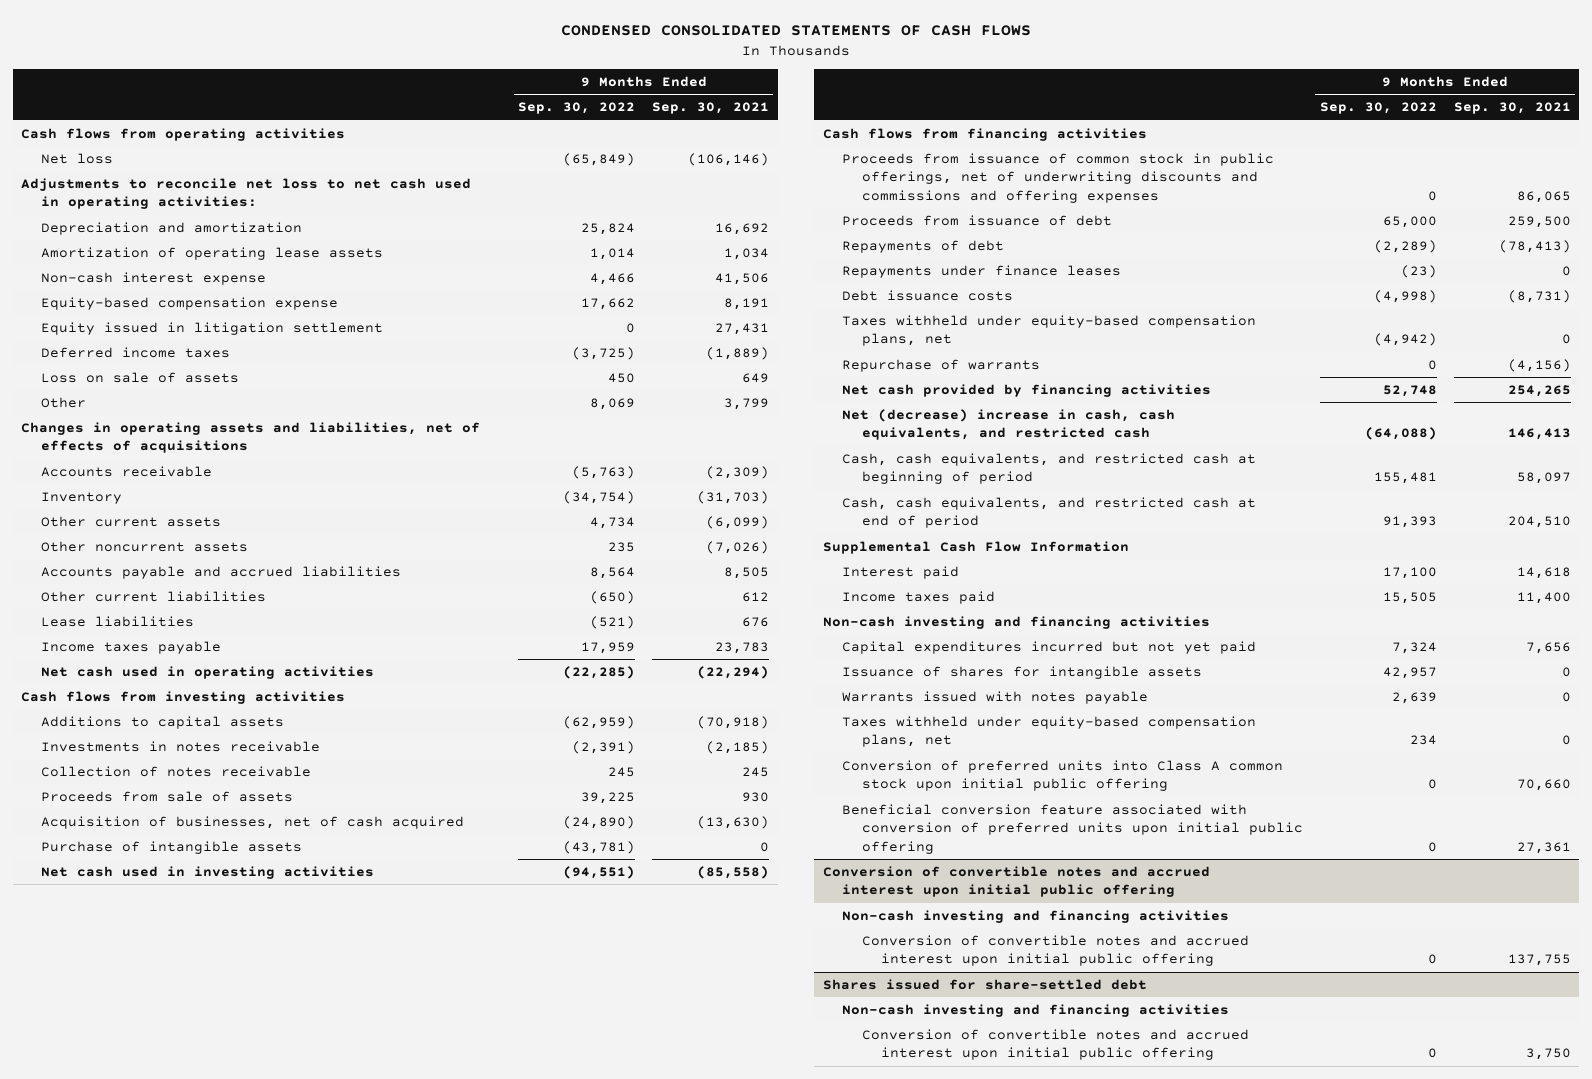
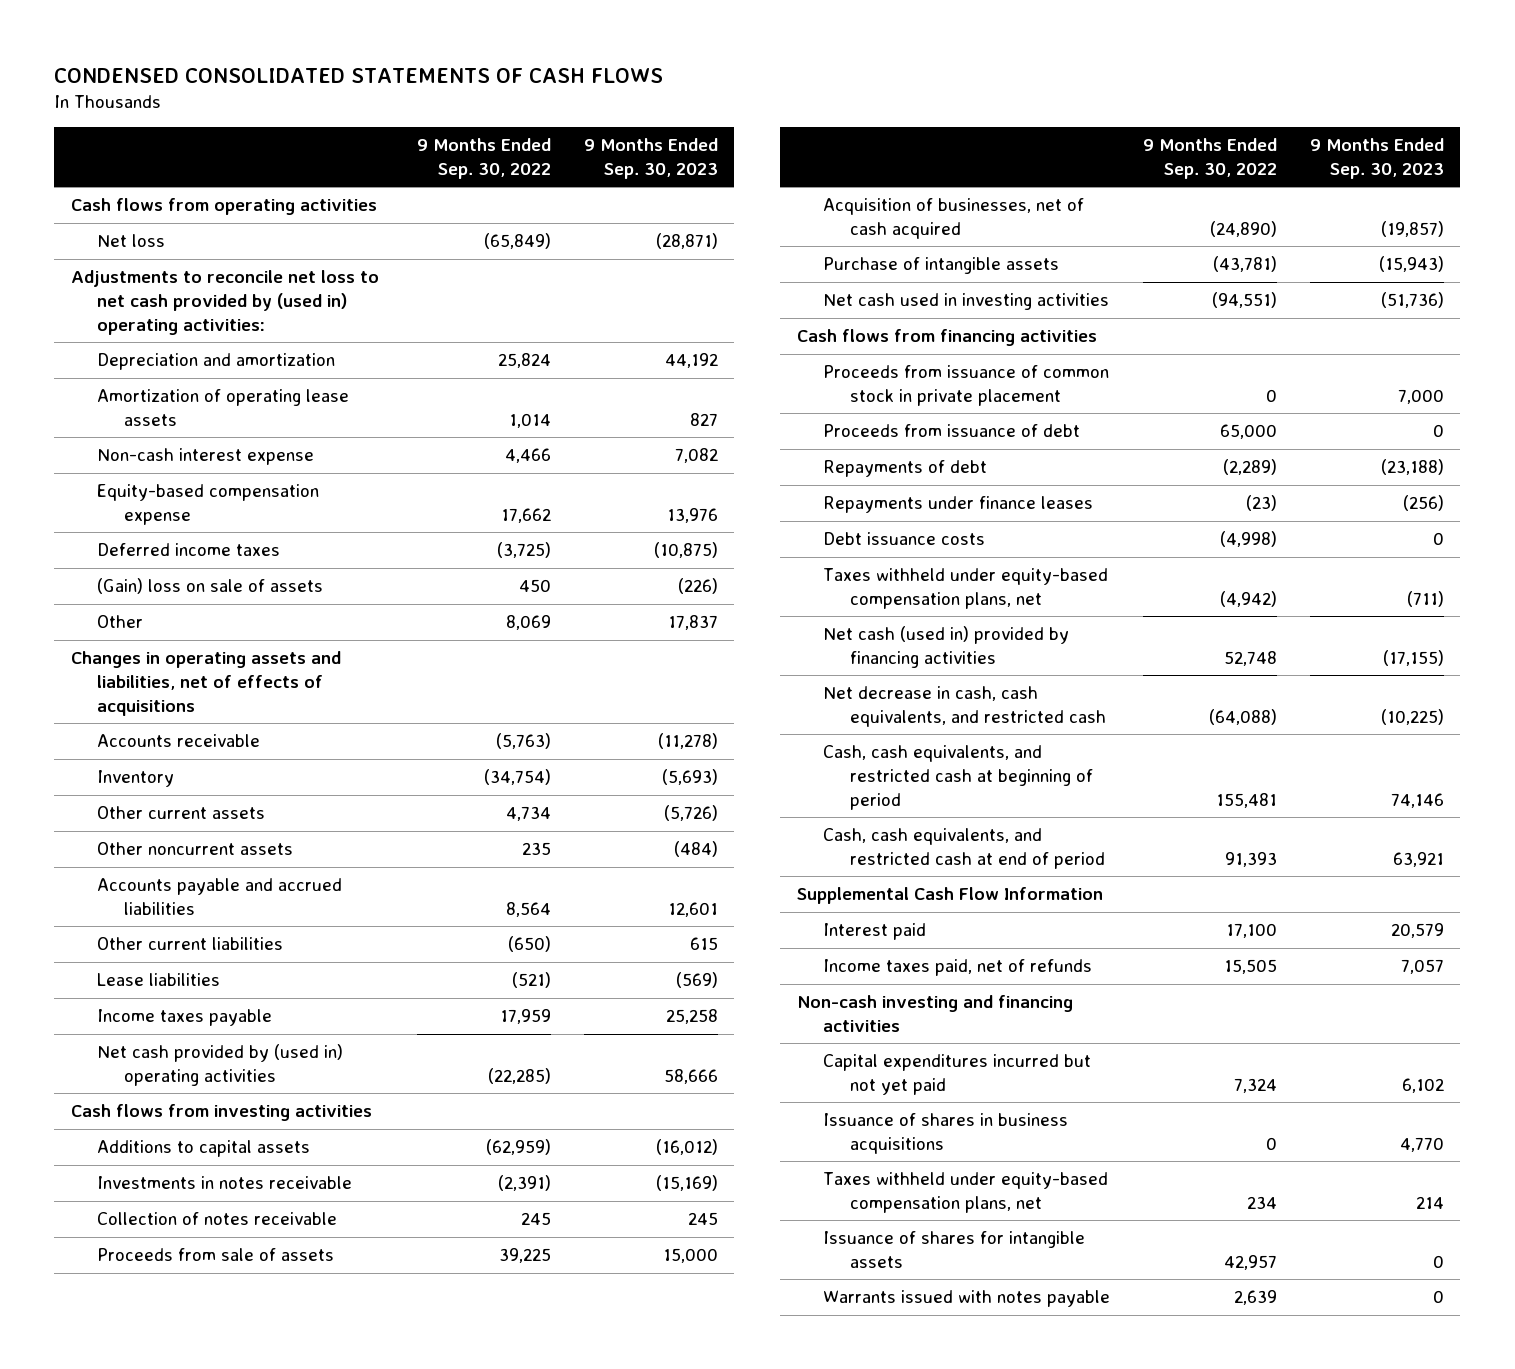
- | 9 Months Ended Sep. 30, 2022 | 9 Months Ended Sep. 30, 2021
+ | 9 Months Ended Sep. 30, 2022 | 9 Months Ended Sep. 30, 2023
- Adjustments to reconcile net loss to net cash used in operating activities:
+ Adjustments to reconcile net loss to net cash provided by (used in) operating activities:
- Equity issued in litigation settlement | 0 | 27,431
- Loss on sale of assets | 450 | 649
+ (Gain) loss on sale of assets | 450 | (226)
- Net cash used in operating activities | (22,285) | (22,294)
+ Net cash provided by (used in) operating activities | (22,285) | 58,666
- Proceeds from issuance of common stock in public offerings, net of underwriting discounts and commissions and offering expenses | 0 | 86,065
+ Proceeds from issuance of common stock in private placement | 0 | 7,000
- Repurchase of warrants | 0 | (4,156)
- Net cash provided by financing activities | 52,748 | 254,265
- Net (decrease) increase in cash, cash equivalents, and restricted cash | (64,088) | 146,413
+ Net cash (used in) provided by financing activities | 52,748 | (17,155)
+ Net decrease in cash, cash equivalents, and restricted cash | (64,088) | (10,225)
- Income taxes paid | 15,505 | 11,400
+ Income taxes paid, net of refunds | 15,505 | 7,057
+ Issuance of shares in business acquisitions | 0 | 4,770
moved up: Taxes withheld under equity-based compensation plans, net | 234 | 214
- Conversion of preferred units into Class A common stock upon initial public offering | 0 | 70,660
- Beneficial conversion feature associated with conversion of preferred units upon initial public offering | 0 | 27,361
- Conversion of convertible notes and accrued interest upon initial public offering
- Non-cash investing and financing activities
- Conversion of convertible notes and accrued interest upon initial public offering | 0 | 137,755
- Shares issued for share-settled debt
- Non-cash investing and financing activities
- Conversion of convertible notes and accrued interest upon initial public offering | 0 | 3,750

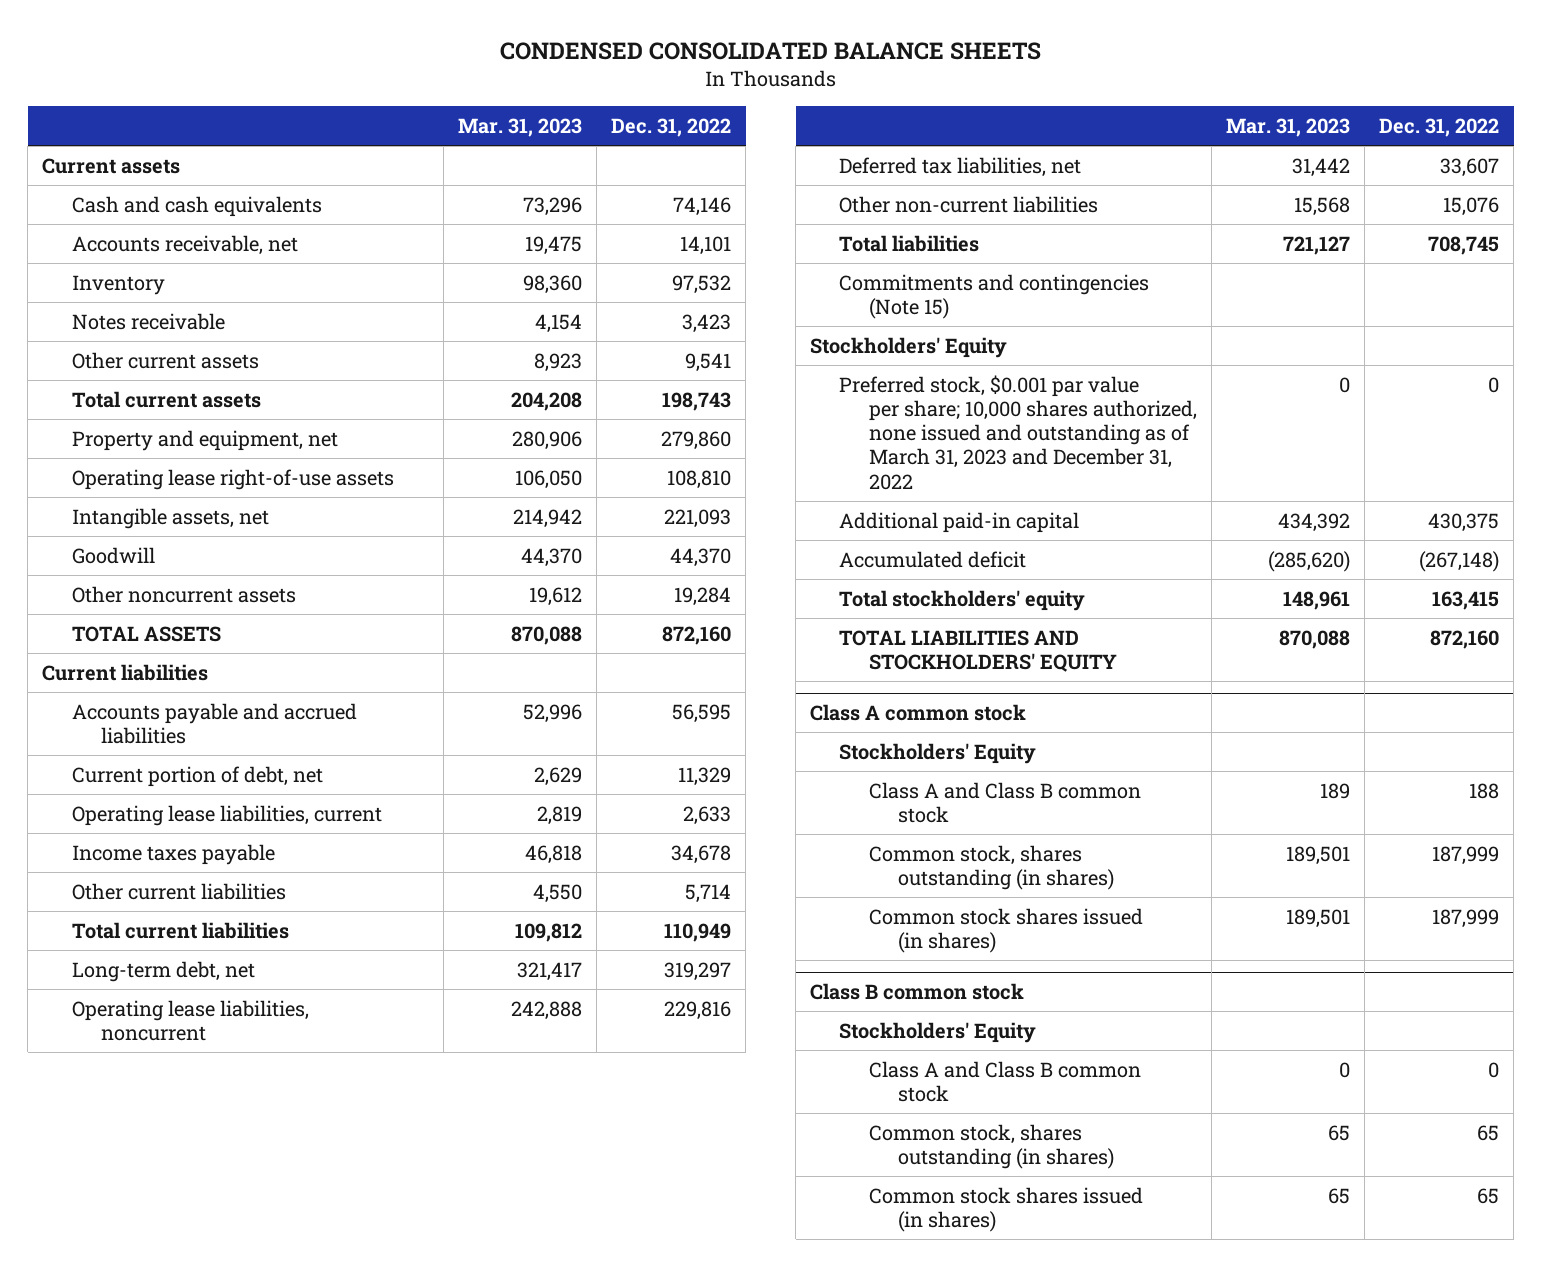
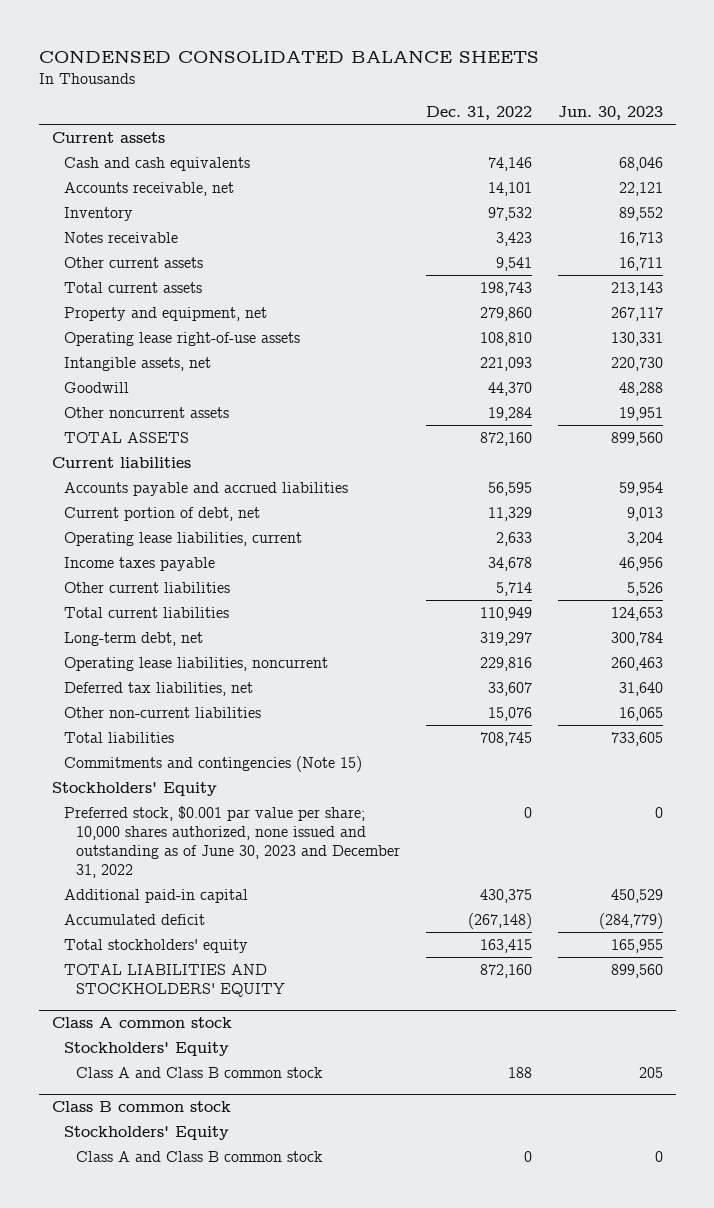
- | Mar. 31, 2023 | Dec. 31, 2022
+ | Dec. 31, 2022 | Jun. 30, 2023
- Preferred stock, $0.001 par value per share; 10,000 shares authorized, none issued and outstanding as of March 31, 2023 and December 31, 2022 | 0 | 0
+ Preferred stock, $0.001 par value per share; 10,000 shares authorized, none issued and outstanding as of June 30, 2023 and December 31, 2022 | 0 | 0
@ Class A common stock
- Common stock, shares outstanding (in shares) | 189,501 | 187,999
- Common stock shares issued (in shares) | 189,501 | 187,999
@ Class B common stock
- Common stock, shares outstanding (in shares) | 65 | 65
- Common stock shares issued (in shares) | 65 | 65

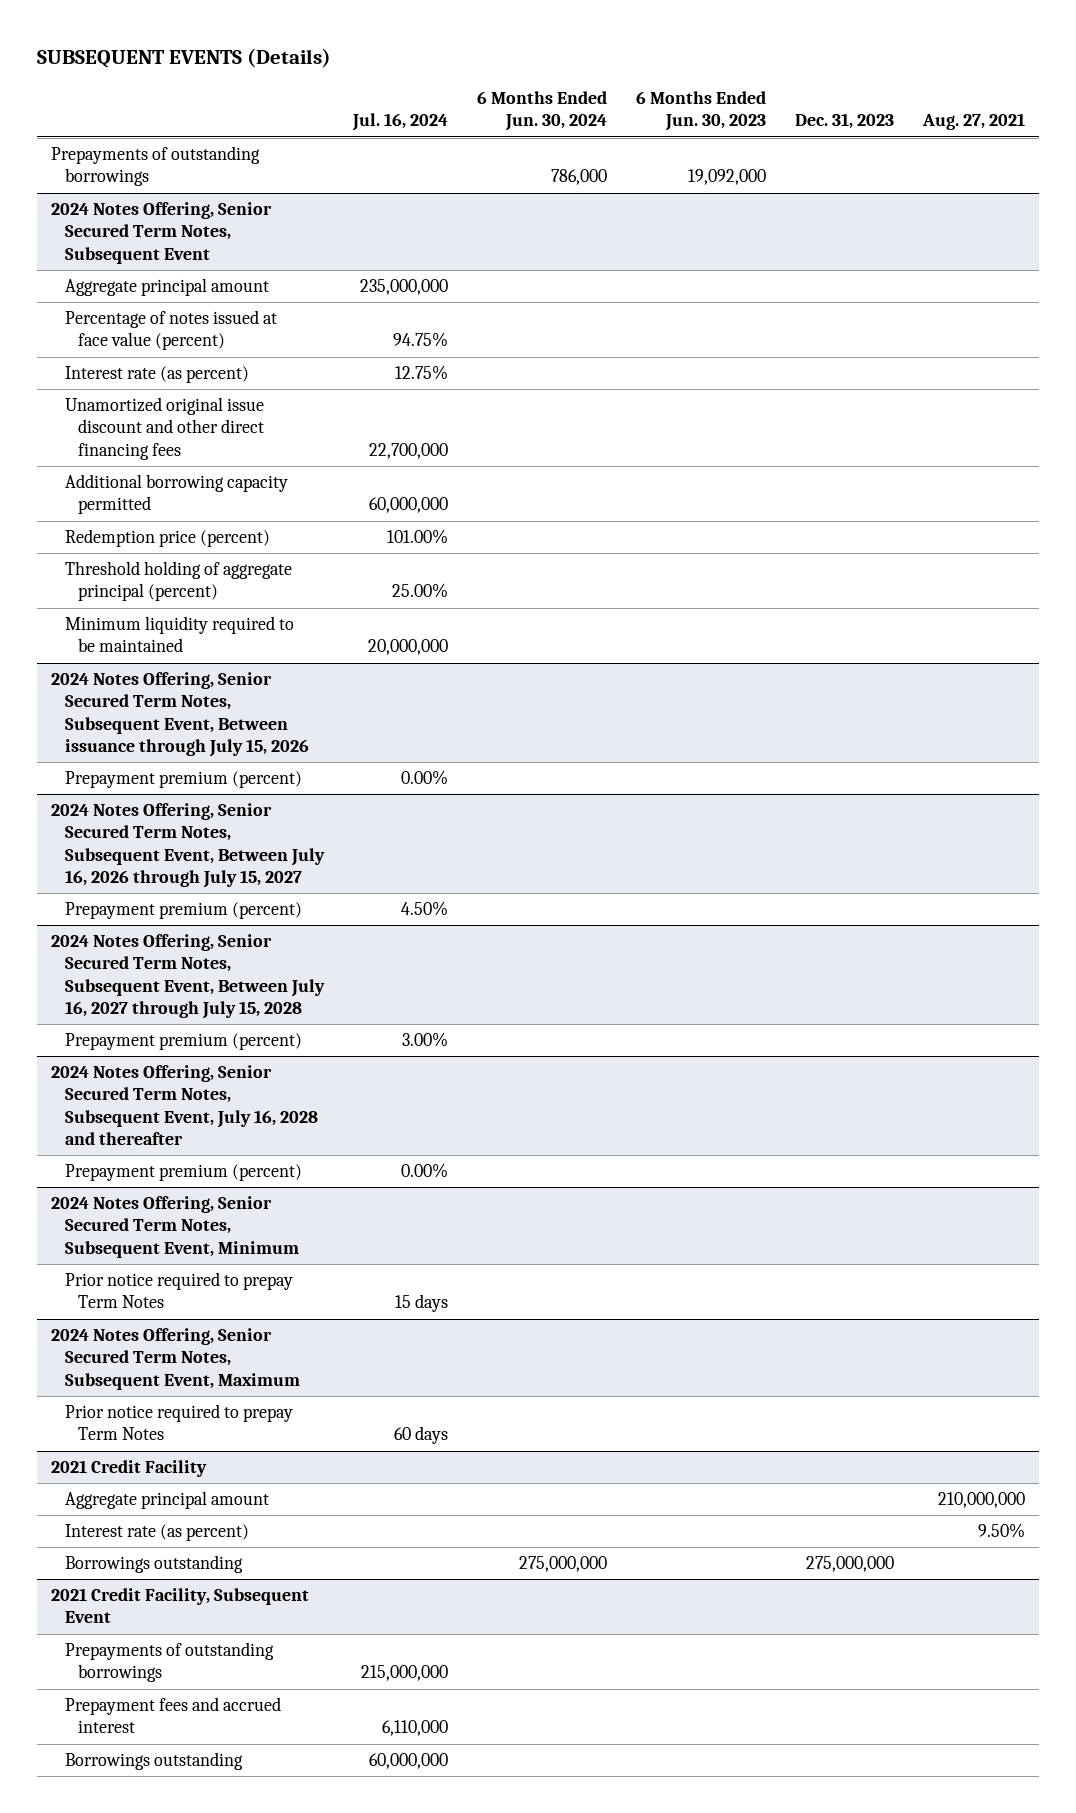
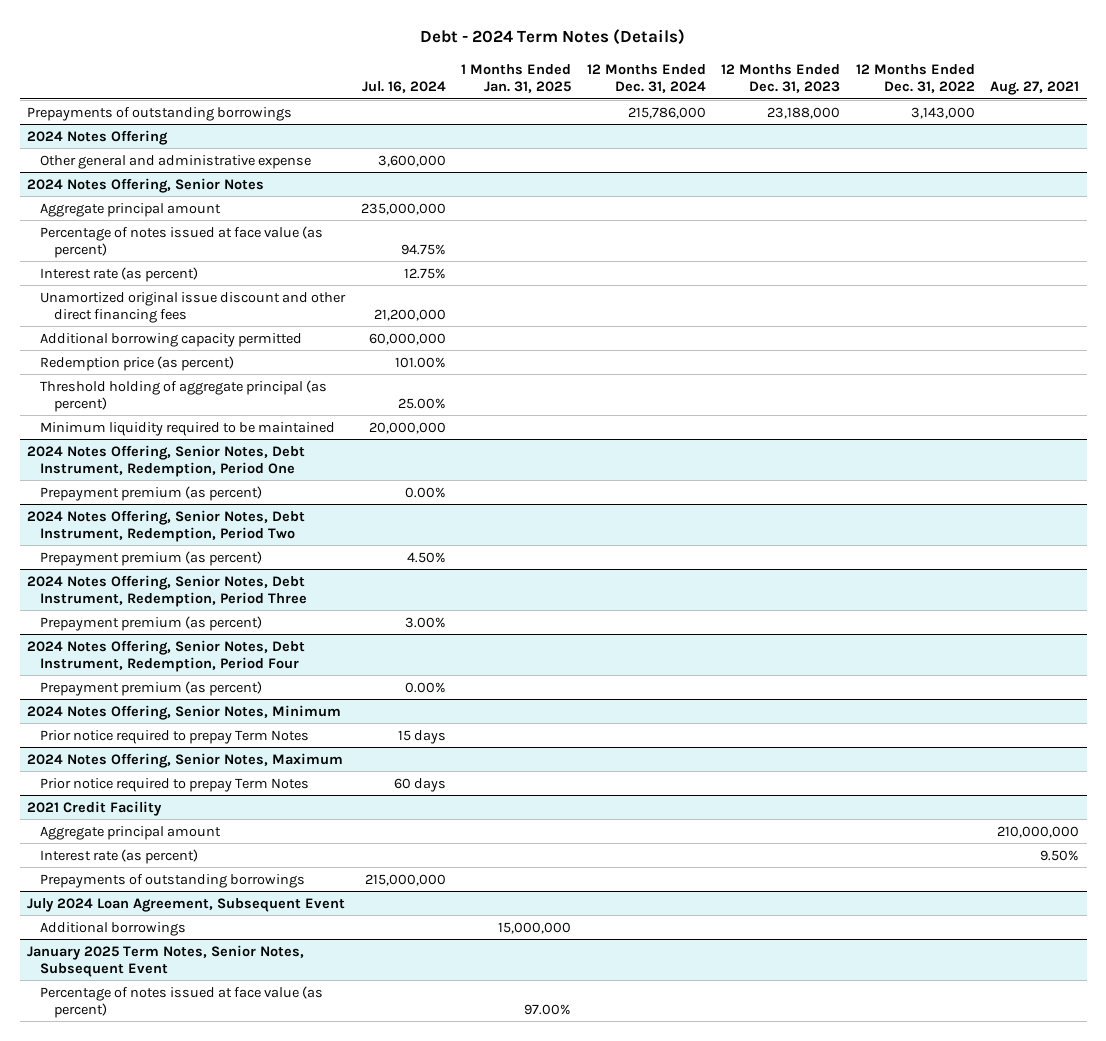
- SUBSEQUENT EVENTS (Details)
+ Debt - 2024 Term Notes (Details)
- | Jul. 16, 2024 | 6 Months Ended Jun. 30, 2024 | 6 Months Ended Jun. 30, 2023 | Dec. 31, 2023 | Aug. 27, 2021
+ | Jul. 16, 2024 | 1 Months Ended Jan. 31, 2025 | 12 Months Ended Dec. 31, 2024 | 12 Months Ended Dec. 31, 2023 | 12 Months Ended Dec. 31, 2022 | Aug. 27, 2021
- 2024 Notes Offering, Senior Secured Term Notes, Subsequent Event
+ 2024 Notes Offering
+ Other general and administrative expense | 3,600,000 | | | | |
+ 2024 Notes Offering, Senior Notes
- Percentage of notes issued at face value (percent) | 94.75% | | | |
+ Percentage of notes issued at face value (as percent) | 94.75% | | | | |
- Unamortized original issue discount and other direct financing fees | 22,700,000 | | | |
+ Unamortized original issue discount and other direct financing fees | 21,200,000 | | | | |
- Redemption price (percent) | 101.00% | | | |
- Threshold holding of aggregate principal (percent) | 25.00% | | | |
+ Redemption price (as percent) | 101.00% | | | | |
+ Threshold holding of aggregate principal (as percent) | 25.00% | | | | |
- 2024 Notes Offering, Senior Secured Term Notes, Subsequent Event, Between issuance through July 15, 2026
- Prepayment premium (percent) | 0.00% | | | |
- 2024 Notes Offering, Senior Secured Term Notes, Subsequent Event, Between July 16, 2026 through July 15, 2027
- Prepayment premium (percent) | 4.50% | | | |
- 2024 Notes Offering, Senior Secured Term Notes, Subsequent Event, Between July 16, 2027 through July 15, 2028
- Prepayment premium (percent) | 3.00% | | | |
- 2024 Notes Offering, Senior Secured Term Notes, Subsequent Event, July 16, 2028 and thereafter
- Prepayment premium (percent) | 0.00% | | | |
- 2024 Notes Offering, Senior Secured Term Notes, Subsequent Event, Minimum
+ 2024 Notes Offering, Senior Notes, Debt Instrument, Redemption, Period One
+ Prepayment premium (as percent) | 0.00% | | | | |
+ 2024 Notes Offering, Senior Notes, Debt Instrument, Redemption, Period Two
+ Prepayment premium (as percent) | 4.50% | | | | |
+ 2024 Notes Offering, Senior Notes, Debt Instrument, Redemption, Period Three
+ Prepayment premium (as percent) | 3.00% | | | | |
+ 2024 Notes Offering, Senior Notes, Debt Instrument, Redemption, Period Four
+ Prepayment premium (as percent) | 0.00% | | | | |
+ 2024 Notes Offering, Senior Notes, Minimum
- 2024 Notes Offering, Senior Secured Term Notes, Subsequent Event, Maximum
+ 2024 Notes Offering, Senior Notes, Maximum
@ 2021 Credit Facility
- Borrowings outstanding | | 275,000,000 | | 275,000,000 |
- 2021 Credit Facility, Subsequent Event
- Prepayment fees and accrued interest | 6,110,000 | | | |
- Borrowings outstanding | 60,000,000 | | | |
+ July 2024 Loan Agreement, Subsequent Event
+ Additional borrowings | | 15,000,000 | | | |
+ January 2025 Term Notes, Senior Notes, Subsequent Event
+ Percentage of notes issued at face value (as percent) | | 97.00% | | | |

